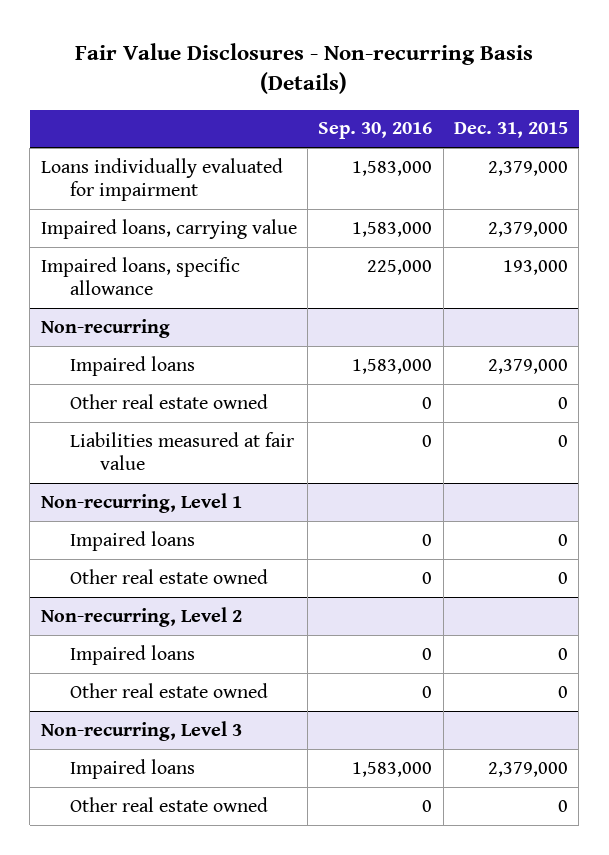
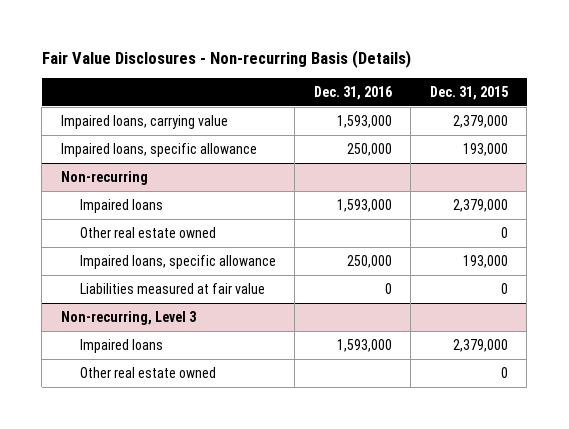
- | Sep. 30, 2016 | Dec. 31, 2015
+ | Dec. 31, 2016 | Dec. 31, 2015
- Loans individually evaluated for impairment | 1,583,000 | 2,379,000
@ Non-recurring
+ Impaired loans, specific allowance | 250,000 | 193,000
- Non-recurring, Level 1
- Impaired loans | 0 | 0
- Other real estate owned | 0 | 0
- Non-recurring, Level 2
- Impaired loans | 0 | 0
- Other real estate owned | 0 | 0

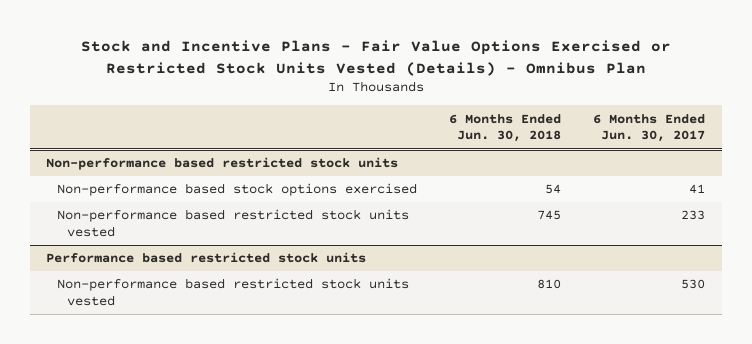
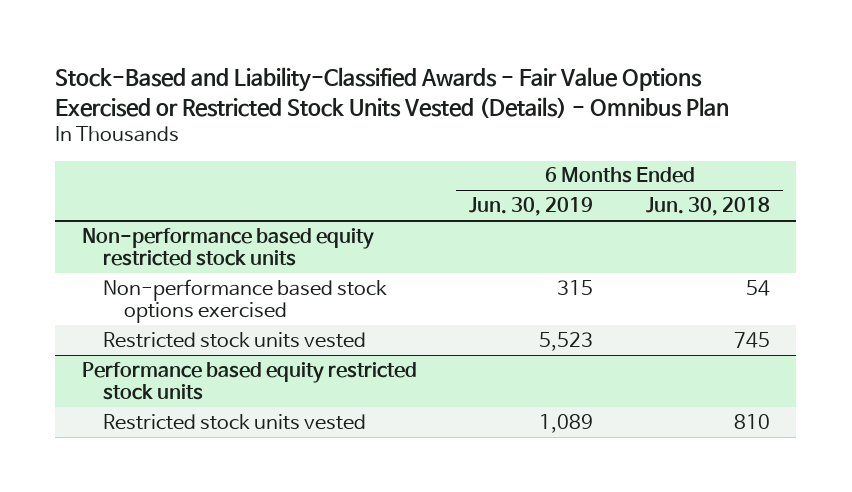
- Stock and Incentive Plans - Fair Value Options Exercised or Restricted Stock Units Vested (Details) - Omnibus Plan
+ Stock-Based and Liability-Classified Awards - Fair Value Options Exercised or Restricted Stock Units Vested (Details) - Omnibus Plan
- | 6 Months Ended Jun. 30, 2018 | 6 Months Ended Jun. 30, 2017
+ | 6 Months Ended Jun. 30, 2019 | 6 Months Ended Jun. 30, 2018
- Non-performance based restricted stock units
+ Non-performance based equity restricted stock units
- Non-performance based restricted stock units vested | 745 | 233
- Performance based restricted stock units
- Non-performance based restricted stock units vested | 810 | 530
+ Restricted stock units vested | 5,523 | 745
+ Performance based equity restricted stock units
+ Restricted stock units vested | 1,089 | 810

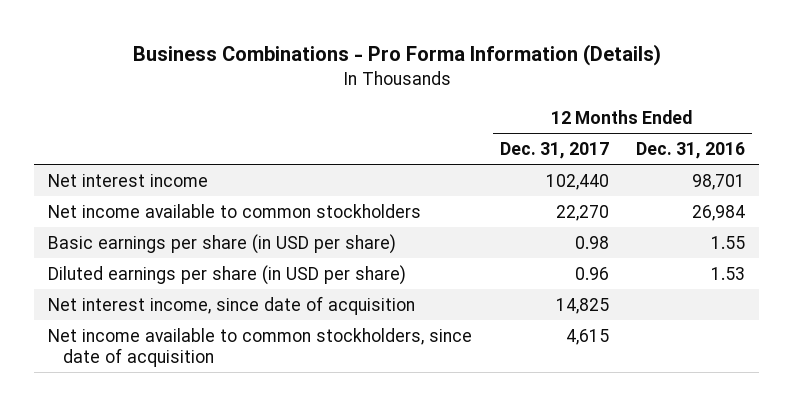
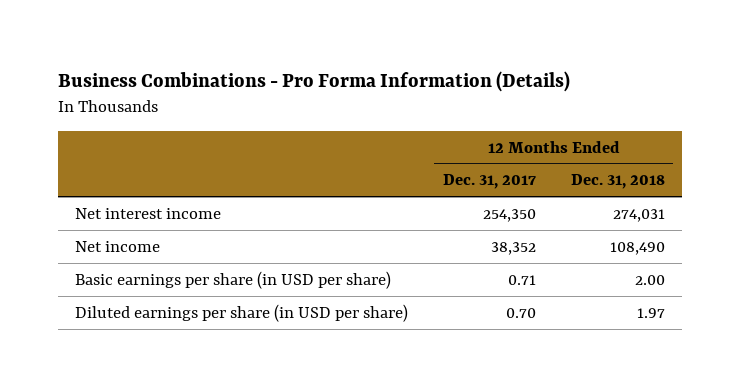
- | 12 Months Ended Dec. 31, 2017 | 12 Months Ended Dec. 31, 2016
+ | 12 Months Ended Dec. 31, 2017 | 12 Months Ended Dec. 31, 2018
- Net interest income | 102,440 | 98,701
- Net income available to common stockholders | 22,270 | 26,984
- Basic earnings per share (in USD per share) | 0.98 | 1.55
- Diluted earnings per share (in USD per share) | 0.96 | 1.53
- Net interest income, since date of acquisition | 14,825 |
- Net income available to common stockholders, since date of acquisition | 4,615 |
+ Net interest income | 254,350 | 274,031
+ Net income | 38,352 | 108,490
+ Basic earnings per share (in USD per share) | 0.71 | 2.00
+ Diluted earnings per share (in USD per share) | 0.70 | 1.97

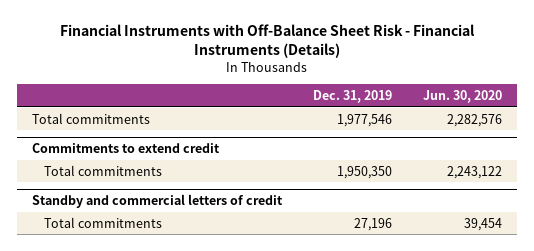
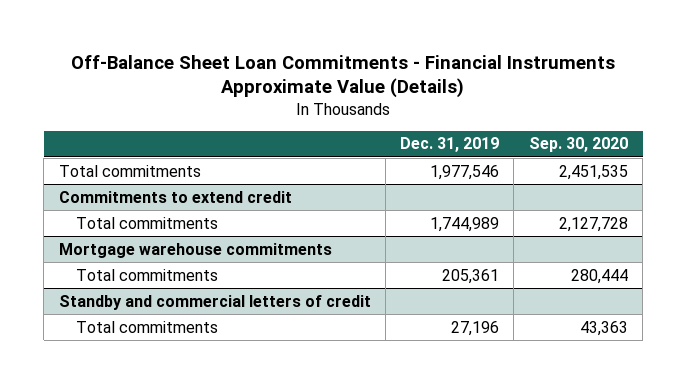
- Financial Instruments with Off-Balance Sheet Risk - Financial Instruments (Details)
+ Off-Balance Sheet Loan Commitments - Financial Instruments Approximate Value (Details)
- | Dec. 31, 2019 | Jun. 30, 2020
+ | Dec. 31, 2019 | Sep. 30, 2020
@ Commitments to extend credit
- Total commitments | 1,950,350 | 2,243,122
+ Total commitments | 1,744,989 | 2,127,728
+ Mortgage warehouse commitments
+ Total commitments | 205,361 | 280,444

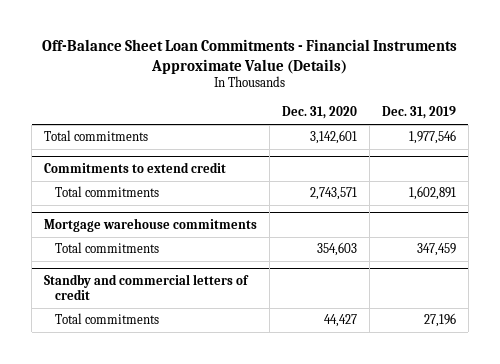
- | Dec. 31, 2019 | Sep. 30, 2020
+ | Dec. 31, 2020 | Dec. 31, 2019
@ Commitments to extend credit
- Total commitments | 1,744,989 | 2,127,728
+ Total commitments | 2,743,571 | 1,602,891
@ Mortgage warehouse commitments
- Total commitments | 205,361 | 280,444
+ Total commitments | 354,603 | 347,459

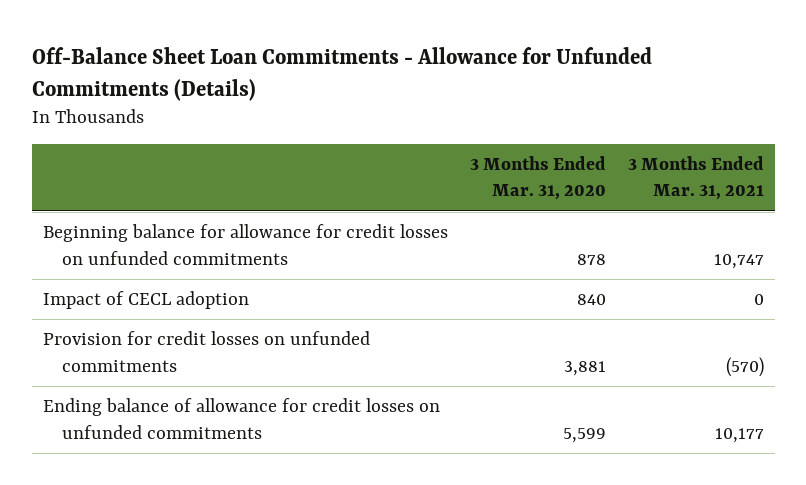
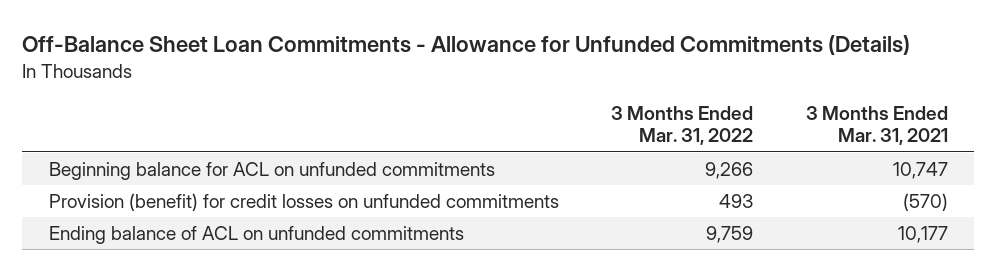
- | 3 Months Ended Mar. 31, 2020 | 3 Months Ended Mar. 31, 2021
+ | 3 Months Ended Mar. 31, 2022 | 3 Months Ended Mar. 31, 2021
- Beginning balance for allowance for credit losses on unfunded commitments | 878 | 10,747
- Impact of CECL adoption | 840 | 0
- Provision for credit losses on unfunded commitments | 3,881 | (570)
- Ending balance of allowance for credit losses on unfunded commitments | 5,599 | 10,177
+ Beginning balance for ACL on unfunded commitments | 9,266 | 10,747
+ Provision (benefit) for credit losses on unfunded commitments | 493 | (570)
+ Ending balance of ACL on unfunded commitments | 9,759 | 10,177

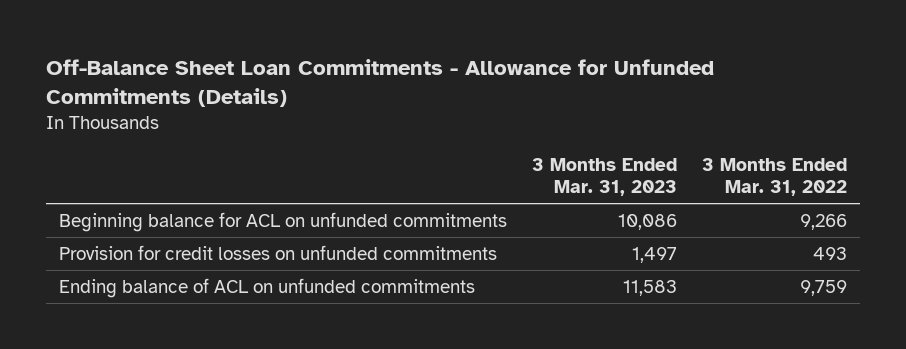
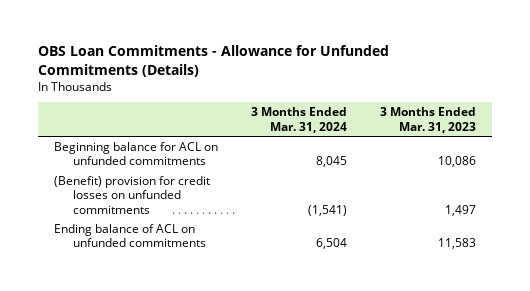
- Off-Balance Sheet Loan Commitments - Allowance for Unfunded Commitments (Details)
+ OBS Loan Commitments - Allowance for Unfunded Commitments (Details)
- | 3 Months Ended Mar. 31, 2023 | 3 Months Ended Mar. 31, 2022
+ | 3 Months Ended Mar. 31, 2024 | 3 Months Ended Mar. 31, 2023
- Provision for credit losses on unfunded commitments | 1,497 | 493
+ (Benefit) provision for credit losses on unfunded commitments | (1,541) | 1,497

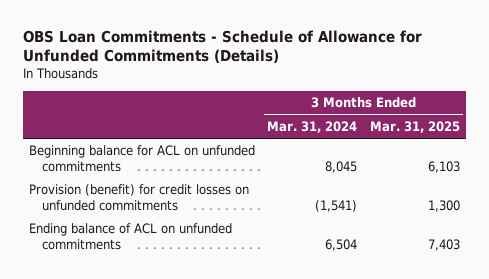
- OBS Loan Commitments - Allowance for Unfunded Commitments (Details)
+ OBS Loan Commitments - Schedule of Allowance for Unfunded Commitments (Details)
- | 3 Months Ended Mar. 31, 2024 | 3 Months Ended Mar. 31, 2023
+ | 3 Months Ended Mar. 31, 2024 | 3 Months Ended Mar. 31, 2025
- (Benefit) provision for credit losses on unfunded commitments | (1,541) | 1,497
+ Provision (benefit) for credit losses on unfunded commitments | (1,541) | 1,300

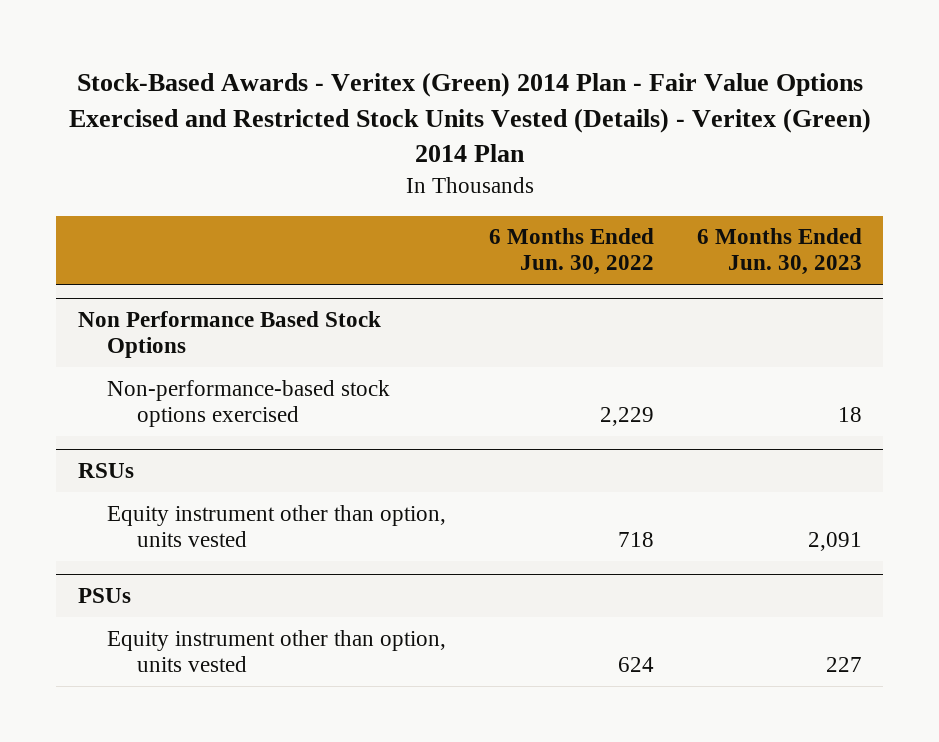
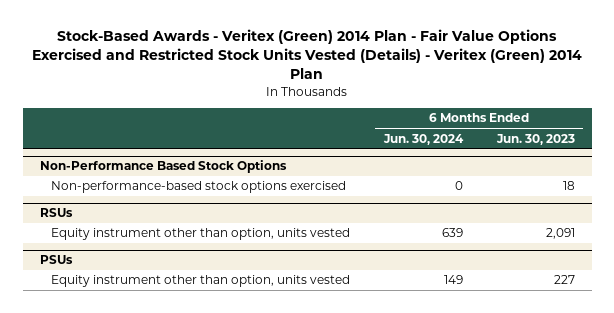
- | 6 Months Ended Jun. 30, 2022 | 6 Months Ended Jun. 30, 2023
+ | 6 Months Ended Jun. 30, 2024 | 6 Months Ended Jun. 30, 2023
- Non Performance Based Stock Options
+ Non-Performance Based Stock Options

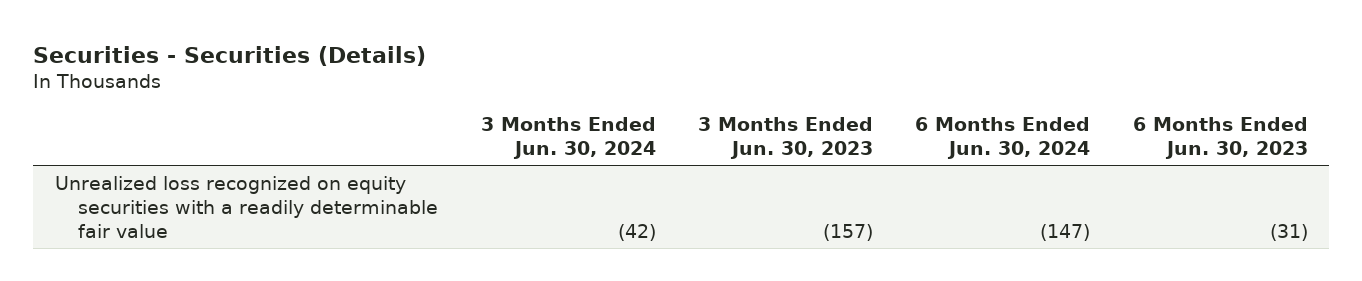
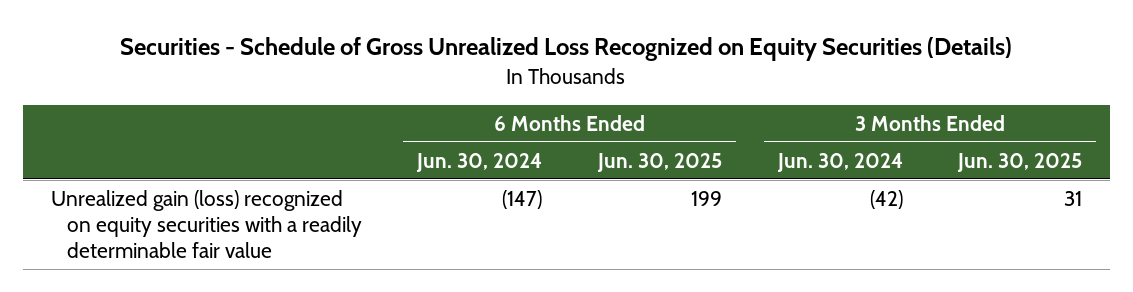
- Securities - Securities (Details)
+ Securities - Schedule of Gross Unrealized Loss Recognized on Equity Securities (Details)
- | 3 Months Ended Jun. 30, 2024 | 3 Months Ended Jun. 30, 2023 | 6 Months Ended Jun. 30, 2024 | 6 Months Ended Jun. 30, 2023
+ | 6 Months Ended Jun. 30, 2024 | 6 Months Ended Jun. 30, 2025 | 3 Months Ended Jun. 30, 2024 | 3 Months Ended Jun. 30, 2025
- Unrealized loss recognized on equity securities with a readily determinable fair value | (42) | (157) | (147) | (31)
+ Unrealized gain (loss) recognized on equity securities with a readily determinable fair value | (147) | 199 | (42) | 31

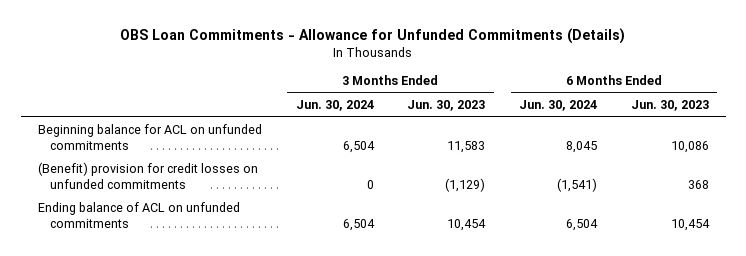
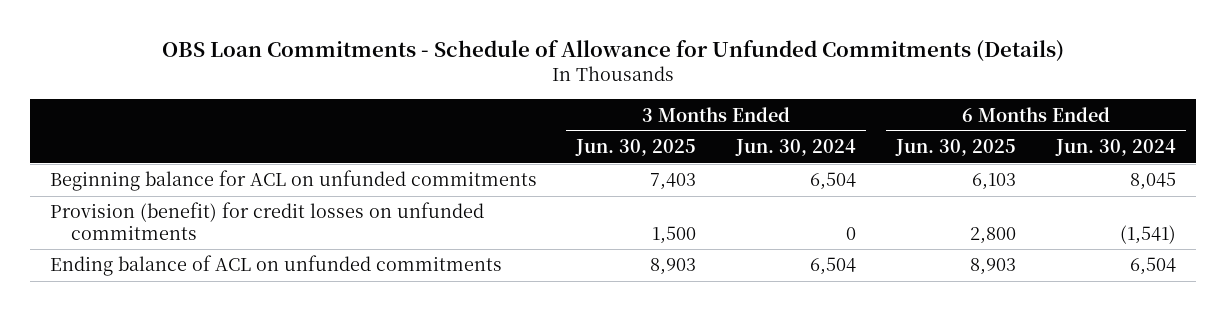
- OBS Loan Commitments - Allowance for Unfunded Commitments (Details)
+ OBS Loan Commitments - Schedule of Allowance for Unfunded Commitments (Details)
- | 3 Months Ended Jun. 30, 2024 | 3 Months Ended Jun. 30, 2023 | 6 Months Ended Jun. 30, 2024 | 6 Months Ended Jun. 30, 2023
+ | 3 Months Ended Jun. 30, 2025 | 3 Months Ended Jun. 30, 2024 | 6 Months Ended Jun. 30, 2025 | 6 Months Ended Jun. 30, 2024
- (Benefit) provision for credit losses on unfunded commitments | 0 | (1,129) | (1,541) | 368
+ Provision (benefit) for credit losses on unfunded commitments | 1,500 | 0 | 2,800 | (1,541)

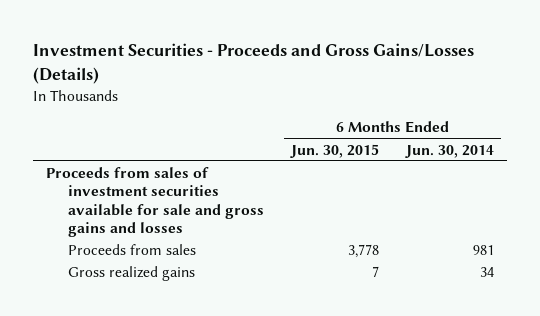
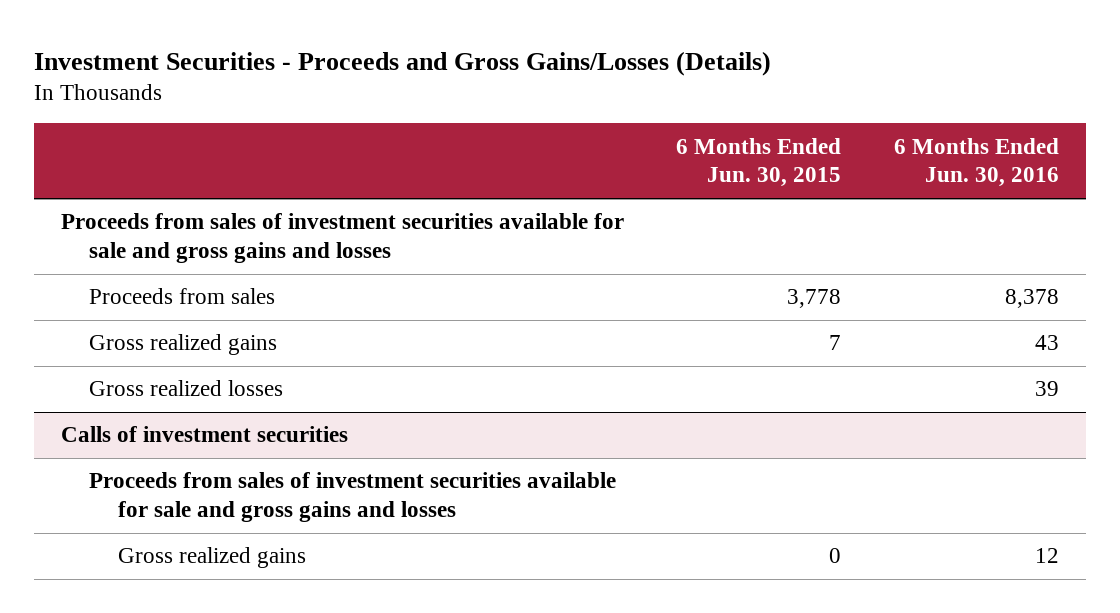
- | 6 Months Ended Jun. 30, 2015 | 6 Months Ended Jun. 30, 2014
+ | 6 Months Ended Jun. 30, 2015 | 6 Months Ended Jun. 30, 2016
+ Gross realized losses | | 39
+ Calls of investment securities
+ Proceeds from sales of investment securities available for sale and gross gains and losses
+ Gross realized gains | 0 | 12

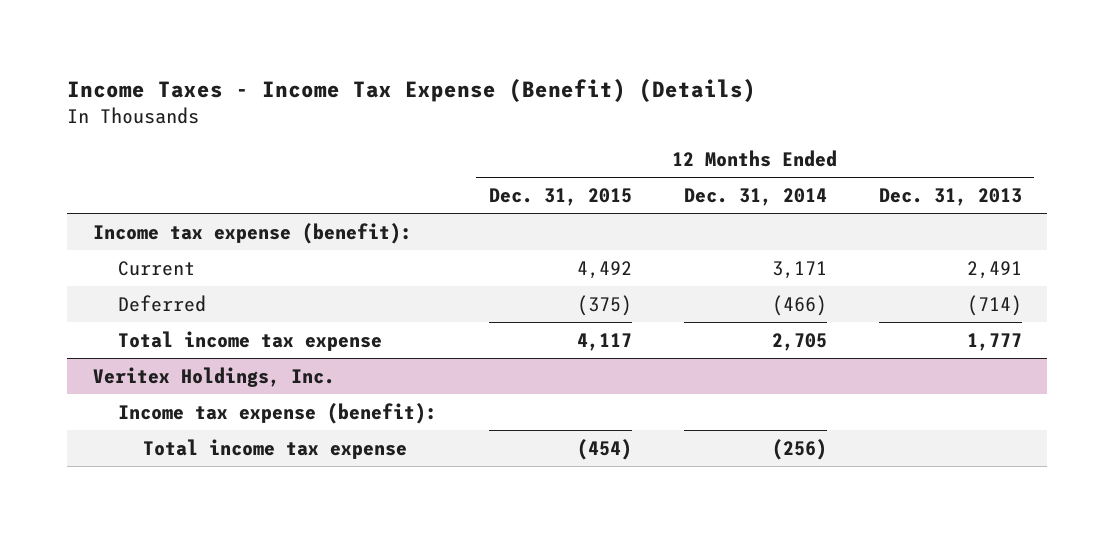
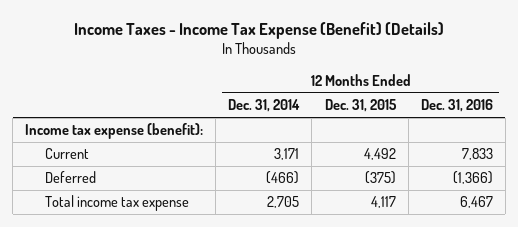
- | 12 Months Ended Dec. 31, 2015 | 12 Months Ended Dec. 31, 2014 | 12 Months Ended Dec. 31, 2013
+ | 12 Months Ended Dec. 31, 2014 | 12 Months Ended Dec. 31, 2015 | 12 Months Ended Dec. 31, 2016
- Veritex Holdings, Inc.
- Income tax expense (benefit):
- Total income tax expense | (454) | (256) |

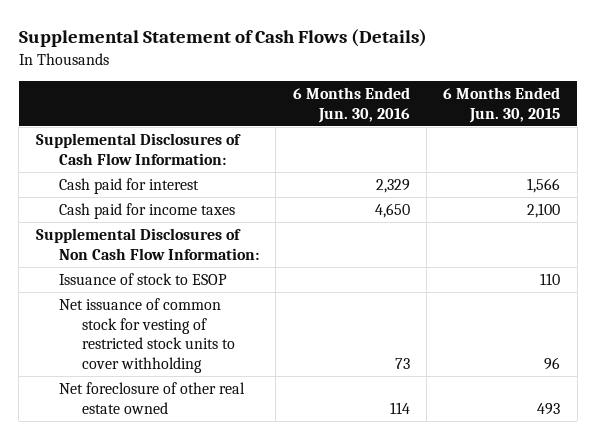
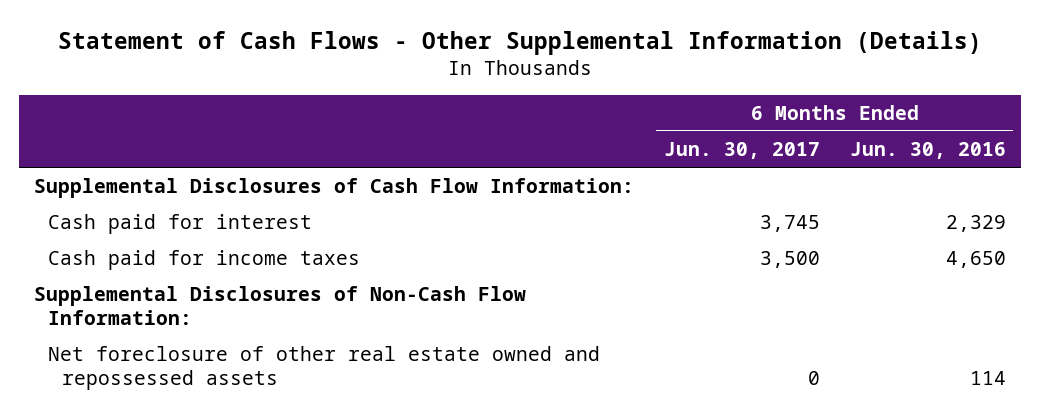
- Supplemental Statement of Cash Flows (Details)
+ Statement of Cash Flows - Other Supplemental Information (Details)
- | 6 Months Ended Jun. 30, 2016 | 6 Months Ended Jun. 30, 2015
+ | 6 Months Ended Jun. 30, 2017 | 6 Months Ended Jun. 30, 2016
- Supplemental Disclosures of Non Cash Flow Information:
- Issuance of stock to ESOP | | 110
- Net issuance of common stock for vesting of restricted stock units to cover withholding | 73 | 96
- Net foreclosure of other real estate owned | 114 | 493
+ Supplemental Disclosures of Non-Cash Flow Information:
+ Net foreclosure of other real estate owned and repossessed assets | 0 | 114

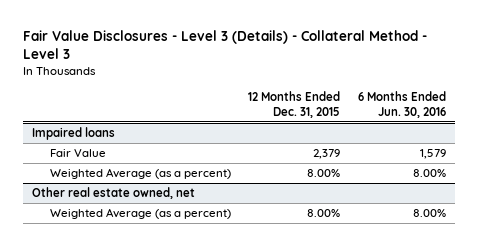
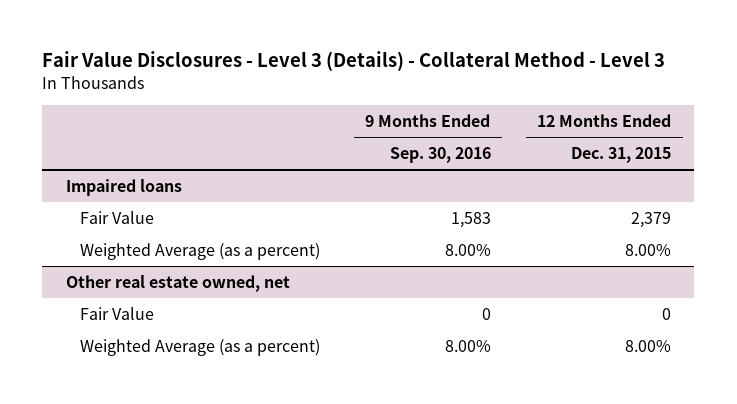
- | 12 Months Ended Dec. 31, 2015 | 6 Months Ended Jun. 30, 2016
+ | 9 Months Ended Sep. 30, 2016 | 12 Months Ended Dec. 31, 2015
@ Other real estate owned, net
+ Fair Value | 0 | 0

